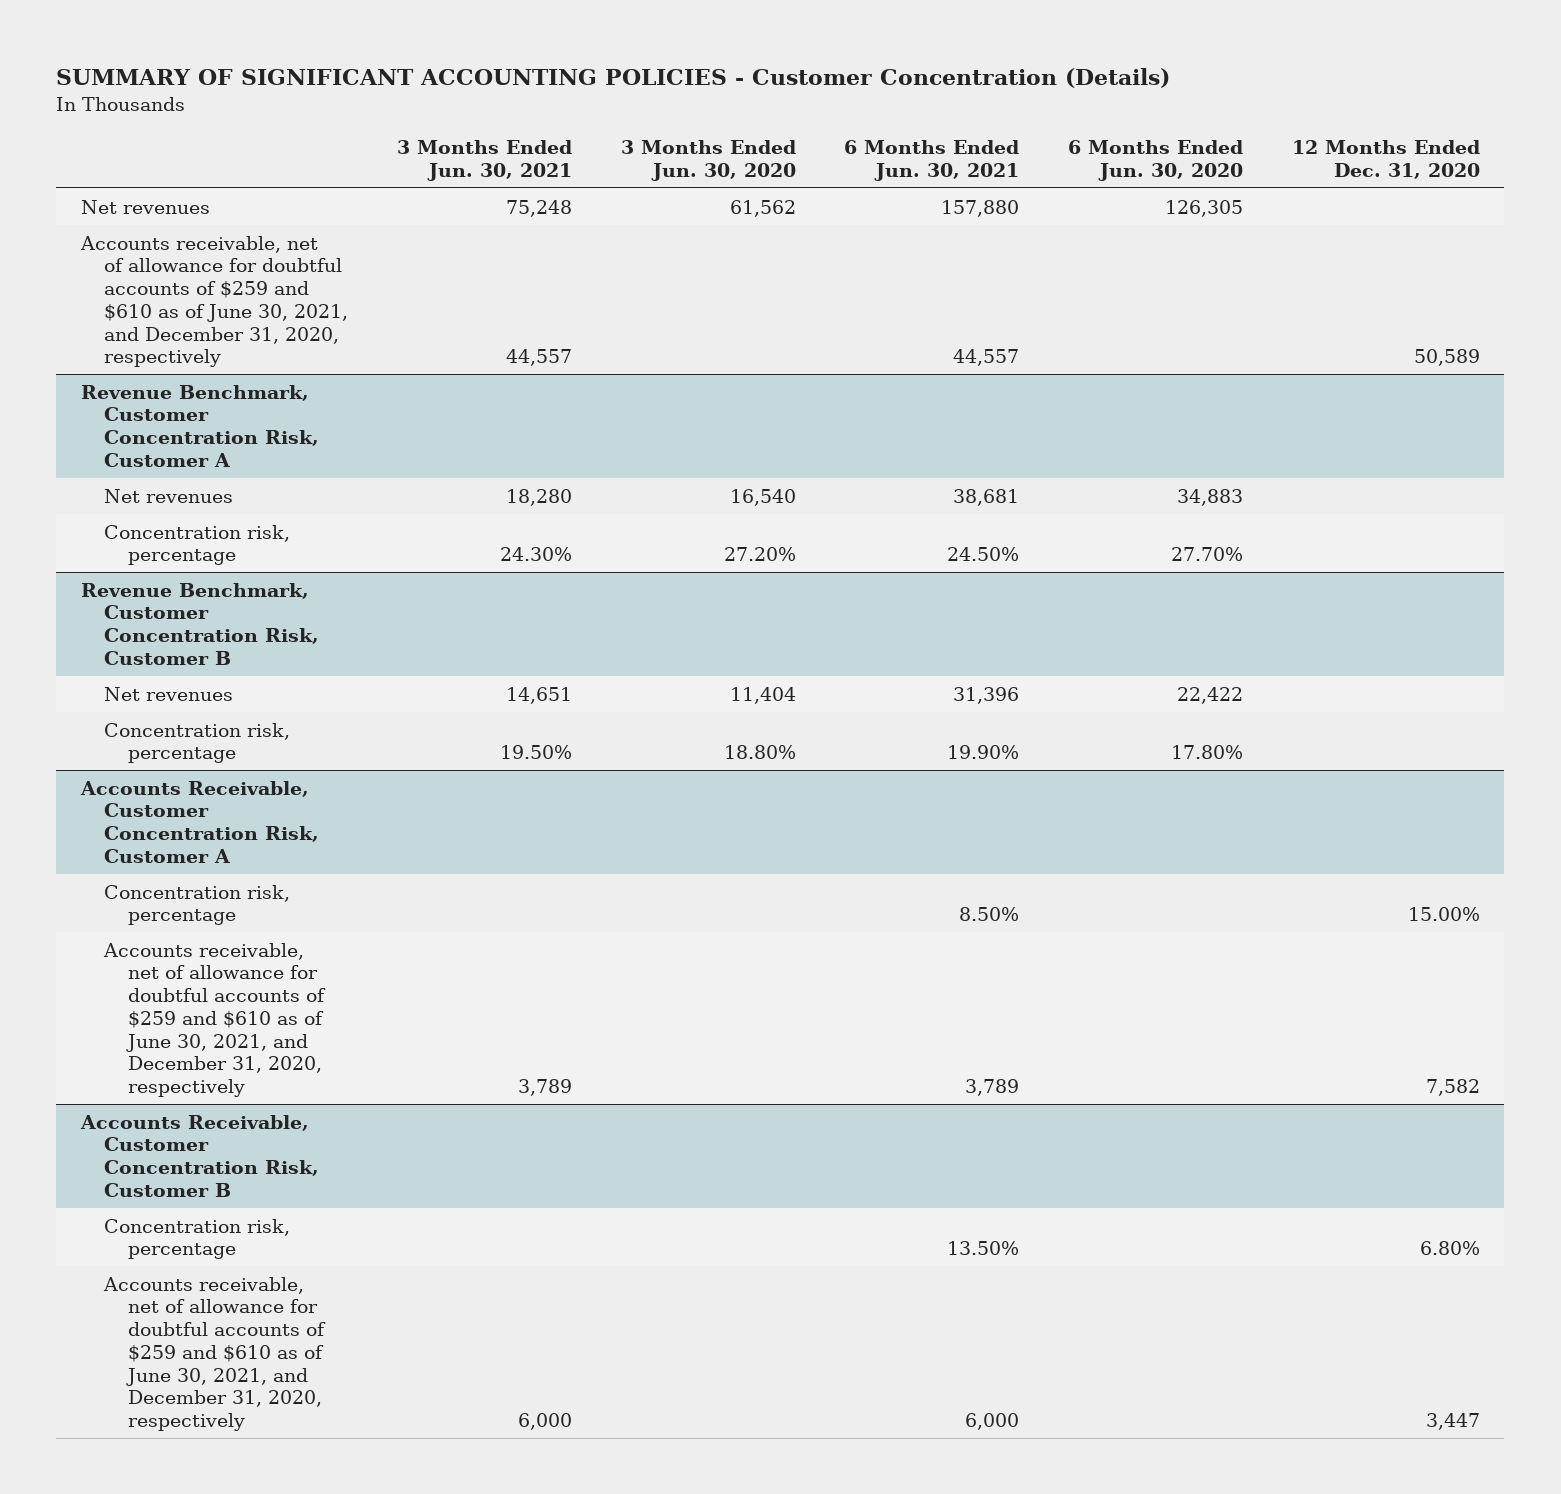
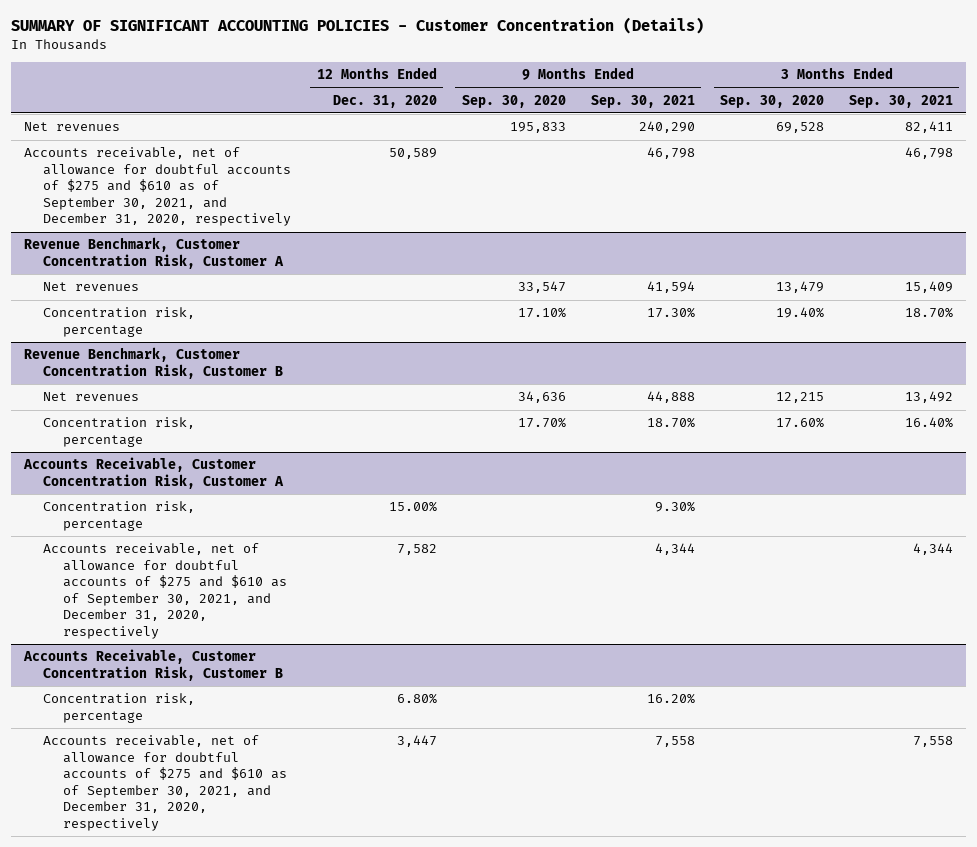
- | 3 Months Ended Jun. 30, 2021 | 3 Months Ended Jun. 30, 2020 | 6 Months Ended Jun. 30, 2021 | 6 Months Ended Jun. 30, 2020 | 12 Months Ended Dec. 31, 2020
+ | 12 Months Ended Dec. 31, 2020 | 9 Months Ended Sep. 30, 2020 | 9 Months Ended Sep. 30, 2021 | 3 Months Ended Sep. 30, 2020 | 3 Months Ended Sep. 30, 2021
- Accounts receivable, net of allowance for doubtful accounts of $259 and $610 as of June 30, 2021, and December 31, 2020, respectively | 44,557 | | 44,557 | | 50,589
+ Accounts receivable, net of allowance for doubtful accounts of $275 and $610 as of September 30, 2021, and December 31, 2020, respectively | 50,589 | | 46,798 | | 46,798
@ Accounts Receivable, Customer Concentration Risk, Customer A
- Accounts receivable, net of allowance for doubtful accounts of $259 and $610 as of June 30, 2021, and December 31, 2020, respectively | 3,789 | | 3,789 | | 7,582
+ Accounts receivable, net of allowance for doubtful accounts of $275 and $610 as of September 30, 2021, and December 31, 2020, respectively | 7,582 | | 4,344 | | 4,344
@ Accounts Receivable, Customer Concentration Risk, Customer B
- Accounts receivable, net of allowance for doubtful accounts of $259 and $610 as of June 30, 2021, and December 31, 2020, respectively | 6,000 | | 6,000 | | 3,447
+ Accounts receivable, net of allowance for doubtful accounts of $275 and $610 as of September 30, 2021, and December 31, 2020, respectively | 3,447 | | 7,558 | | 7,558

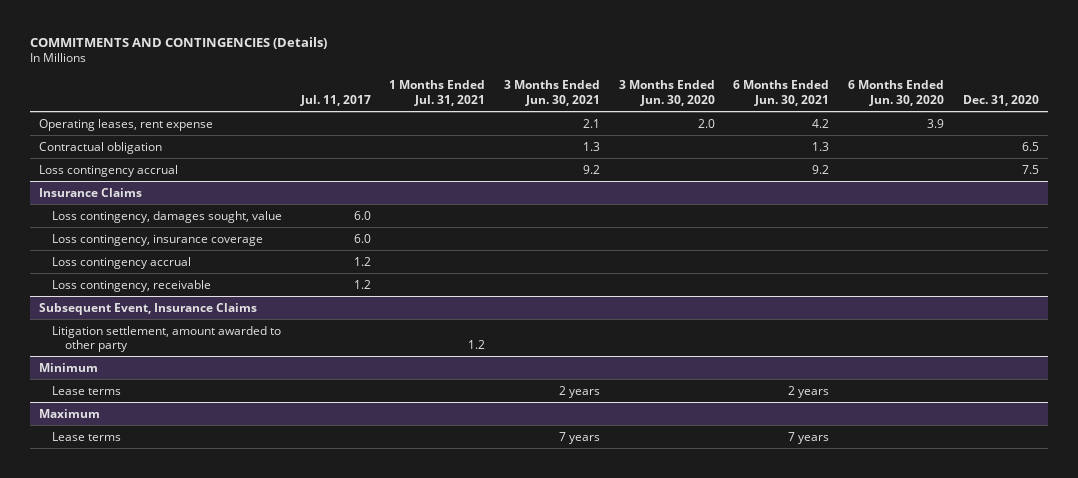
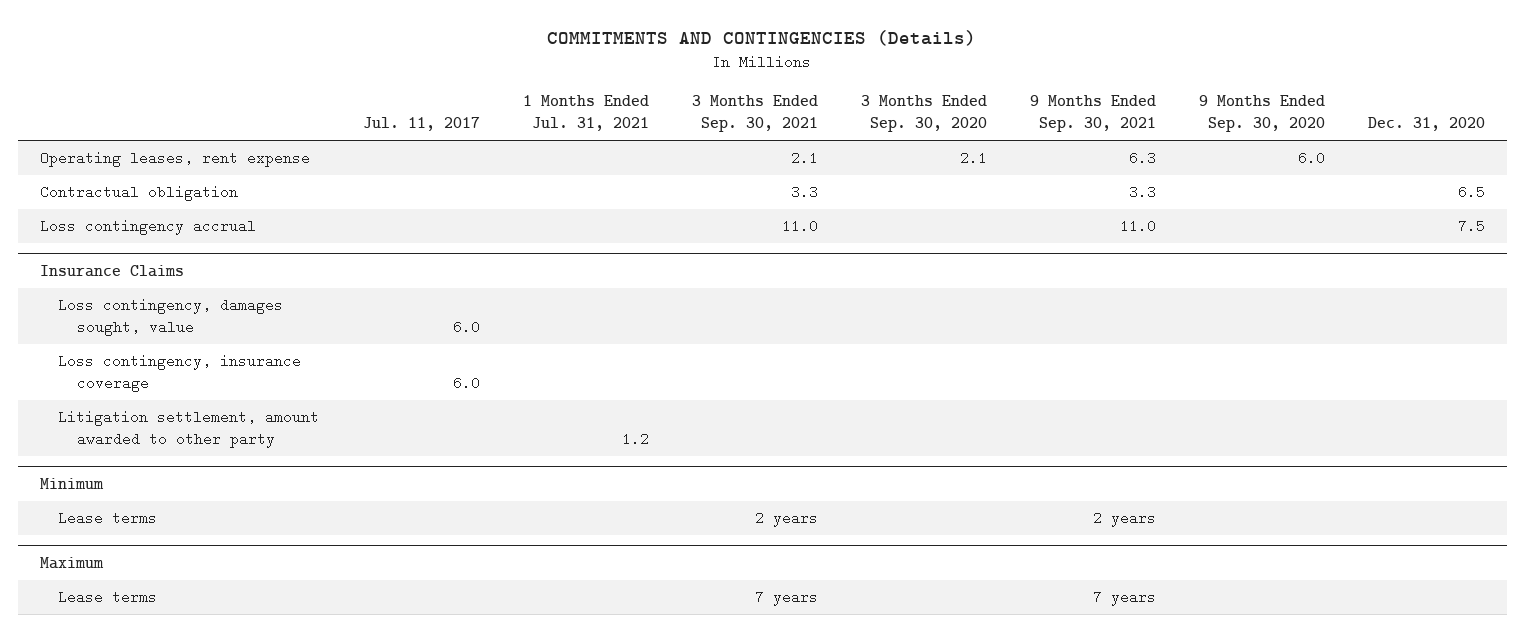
- | Jul. 11, 2017 | 1 Months Ended Jul. 31, 2021 | 3 Months Ended Jun. 30, 2021 | 3 Months Ended Jun. 30, 2020 | 6 Months Ended Jun. 30, 2021 | 6 Months Ended Jun. 30, 2020 | Dec. 31, 2020
+ | Jul. 11, 2017 | 1 Months Ended Jul. 31, 2021 | 3 Months Ended Sep. 30, 2021 | 3 Months Ended Sep. 30, 2020 | 9 Months Ended Sep. 30, 2021 | 9 Months Ended Sep. 30, 2020 | Dec. 31, 2020
@ Insurance Claims
- Loss contingency accrual | 1.2 | | | | | |
- Loss contingency, receivable | 1.2 | | | | | |
- Subsequent Event, Insurance Claims
- Litigation settlement, amount awarded to other party | | 1.2 | | | | |
@ Insurance Claims
+ Litigation settlement, amount awarded to other party | | 1.2 | | | | |

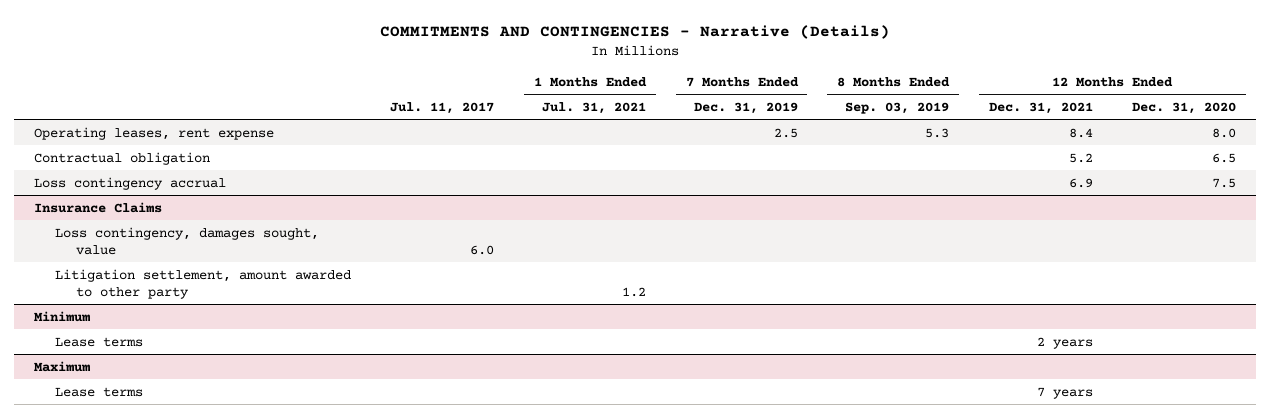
- COMMITMENTS AND CONTINGENCIES (Details)
+ COMMITMENTS AND CONTINGENCIES - Narrative (Details)
- | Jul. 11, 2017 | 1 Months Ended Jul. 31, 2021 | 3 Months Ended Sep. 30, 2021 | 3 Months Ended Sep. 30, 2020 | 9 Months Ended Sep. 30, 2021 | 9 Months Ended Sep. 30, 2020 | Dec. 31, 2020
+ | Jul. 11, 2017 | 1 Months Ended Jul. 31, 2021 | 7 Months Ended Dec. 31, 2019 | 8 Months Ended Sep. 03, 2019 | 12 Months Ended Dec. 31, 2021 | 12 Months Ended Dec. 31, 2020
@ Insurance Claims
- Loss contingency, insurance coverage | 6.0 | | | | | |

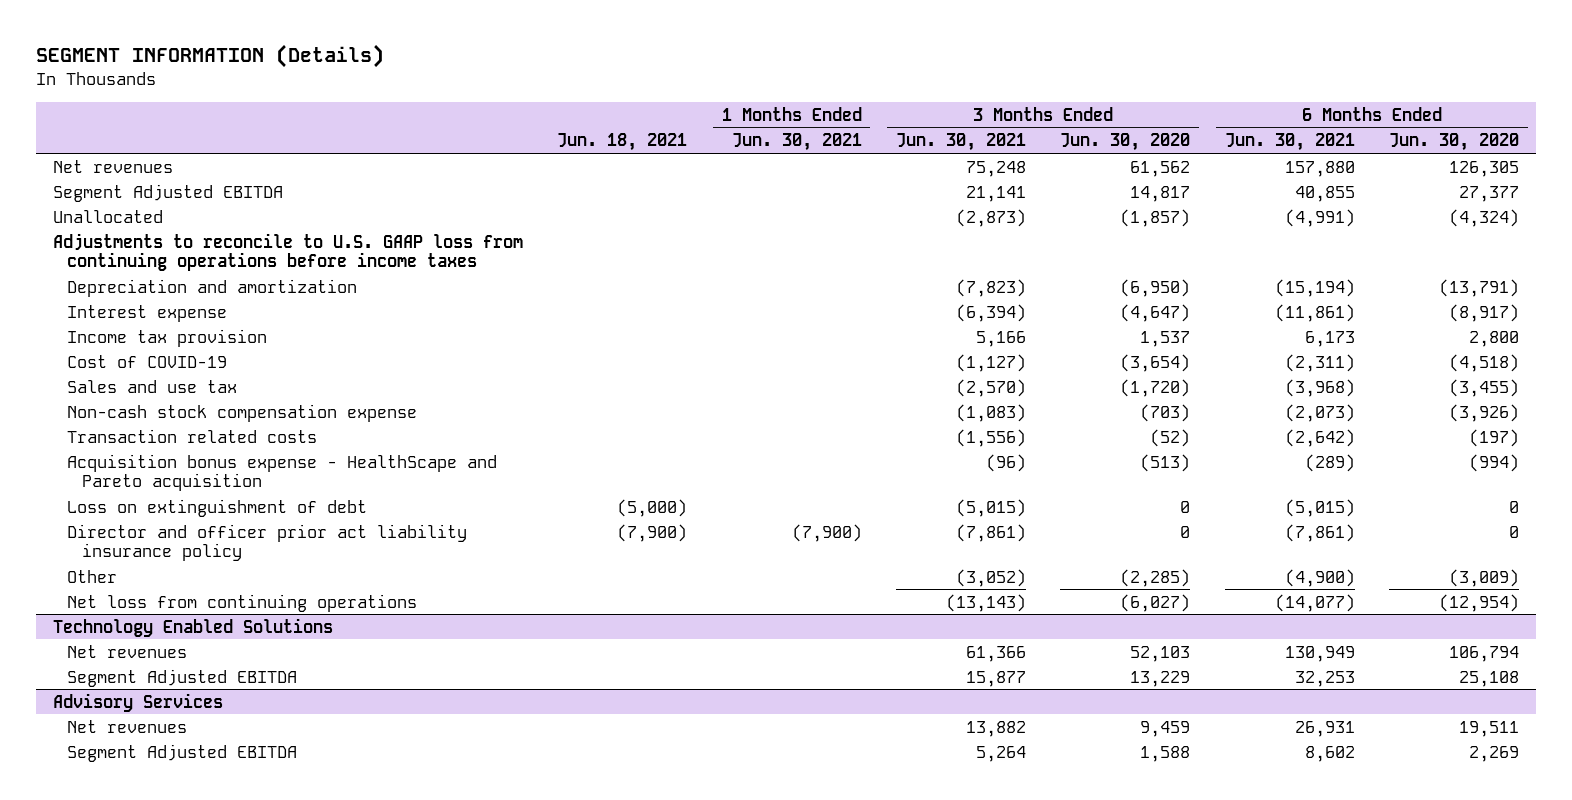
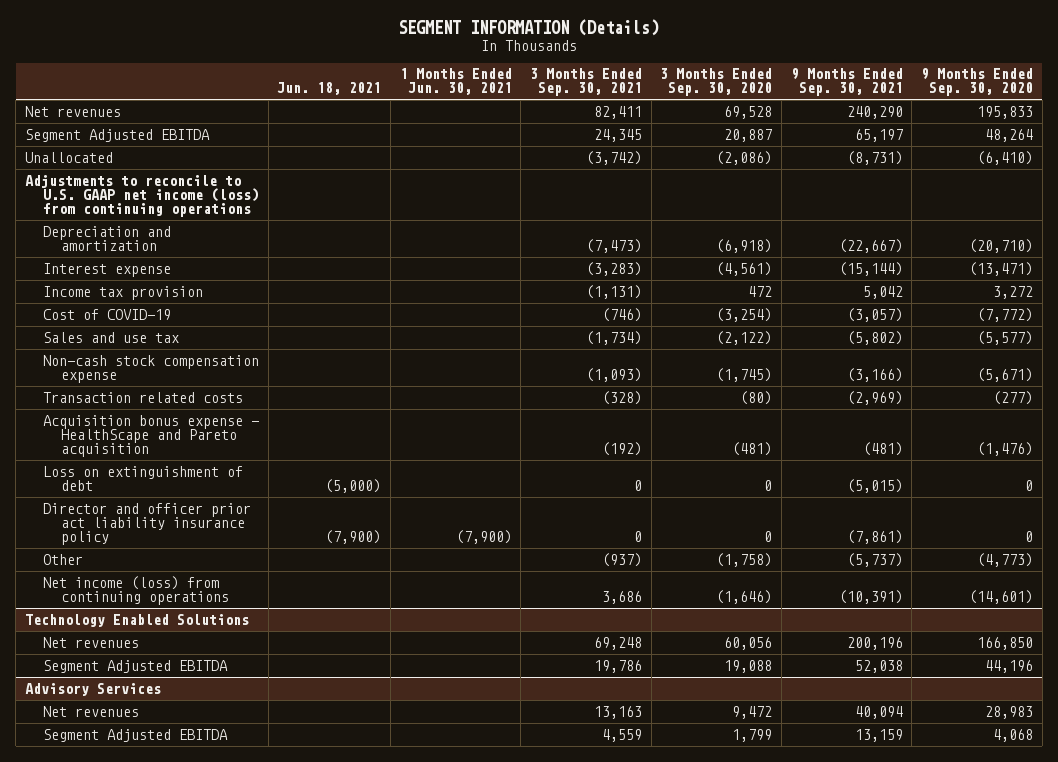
- | Jun. 18, 2021 | 1 Months Ended Jun. 30, 2021 | 3 Months Ended Jun. 30, 2021 | 3 Months Ended Jun. 30, 2020 | 6 Months Ended Jun. 30, 2021 | 6 Months Ended Jun. 30, 2020
+ | Jun. 18, 2021 | 1 Months Ended Jun. 30, 2021 | 3 Months Ended Sep. 30, 2021 | 3 Months Ended Sep. 30, 2020 | 9 Months Ended Sep. 30, 2021 | 9 Months Ended Sep. 30, 2020
- Adjustments to reconcile to U.S. GAAP loss from continuing operations before income taxes
+ Adjustments to reconcile to U.S. GAAP net income (loss) from continuing operations
- Net loss from continuing operations | | | (13,143) | (6,027) | (14,077) | (12,954)
+ Net income (loss) from continuing operations | | | 3,686 | (1,646) | (10,391) | (14,601)

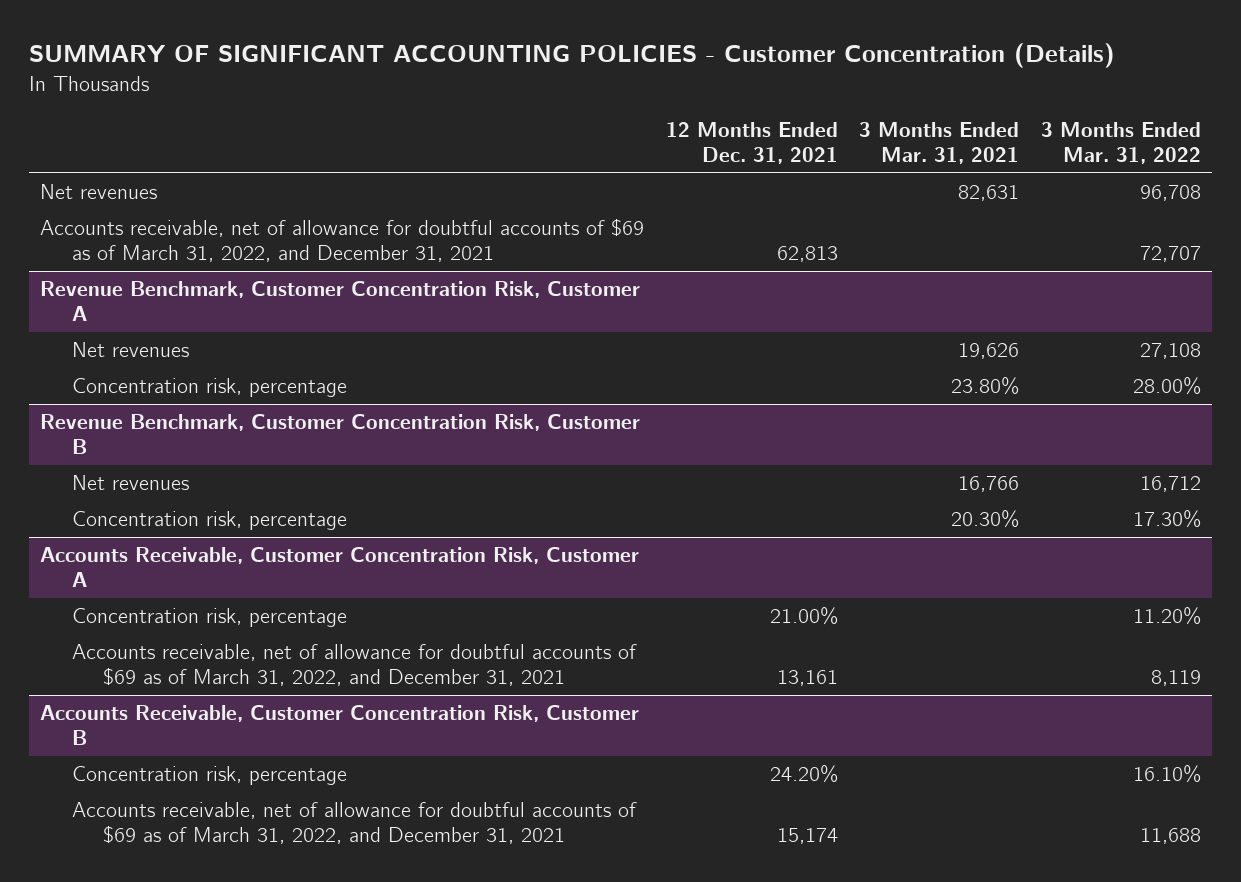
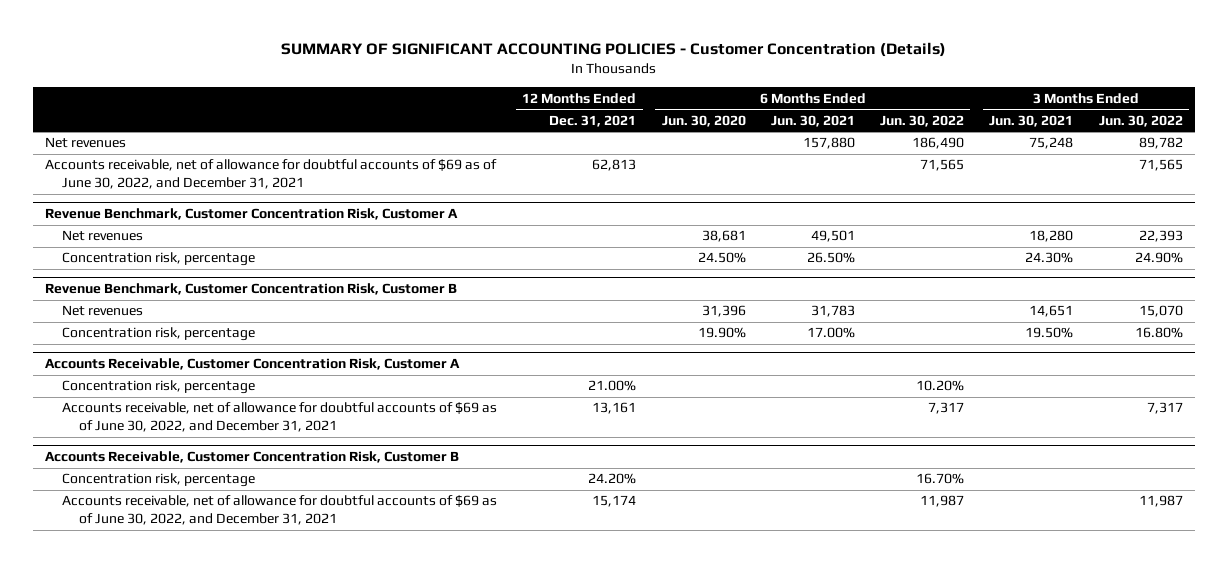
- | 12 Months Ended Dec. 31, 2021 | 3 Months Ended Mar. 31, 2021 | 3 Months Ended Mar. 31, 2022
+ | 12 Months Ended Dec. 31, 2021 | 6 Months Ended Jun. 30, 2020 | 6 Months Ended Jun. 30, 2021 | 6 Months Ended Jun. 30, 2022 | 3 Months Ended Jun. 30, 2021 | 3 Months Ended Jun. 30, 2022
- Accounts receivable, net of allowance for doubtful accounts of $69 as of March 31, 2022, and December 31, 2021 | 62,813 | | 72,707
+ Accounts receivable, net of allowance for doubtful accounts of $69 as of June 30, 2022, and December 31, 2021 | 62,813 | | | 71,565 | | 71,565
@ Accounts Receivable, Customer Concentration Risk, Customer A
- Accounts receivable, net of allowance for doubtful accounts of $69 as of March 31, 2022, and December 31, 2021 | 13,161 | | 8,119
+ Accounts receivable, net of allowance for doubtful accounts of $69 as of June 30, 2022, and December 31, 2021 | 13,161 | | | 7,317 | | 7,317
@ Accounts Receivable, Customer Concentration Risk, Customer B
- Accounts receivable, net of allowance for doubtful accounts of $69 as of March 31, 2022, and December 31, 2021 | 15,174 | | 11,688
+ Accounts receivable, net of allowance for doubtful accounts of $69 as of June 30, 2022, and December 31, 2021 | 15,174 | | | 11,987 | | 11,987

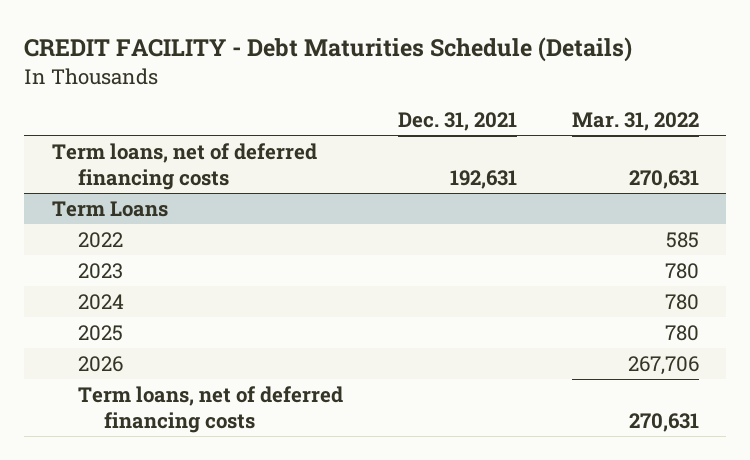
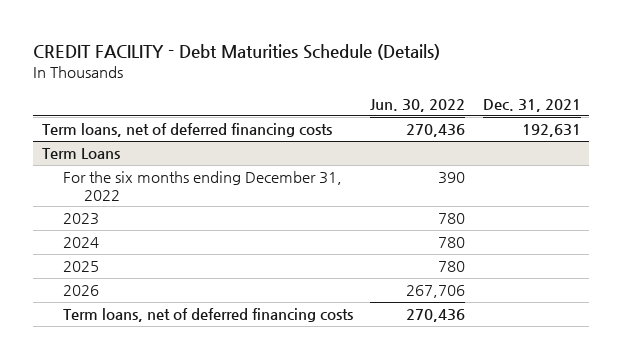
- | Dec. 31, 2021 | Mar. 31, 2022
+ | Jun. 30, 2022 | Dec. 31, 2021
@ Term Loans
- 2022 | | 585
+ For the six months ending December 31, 2022 | 390 |

